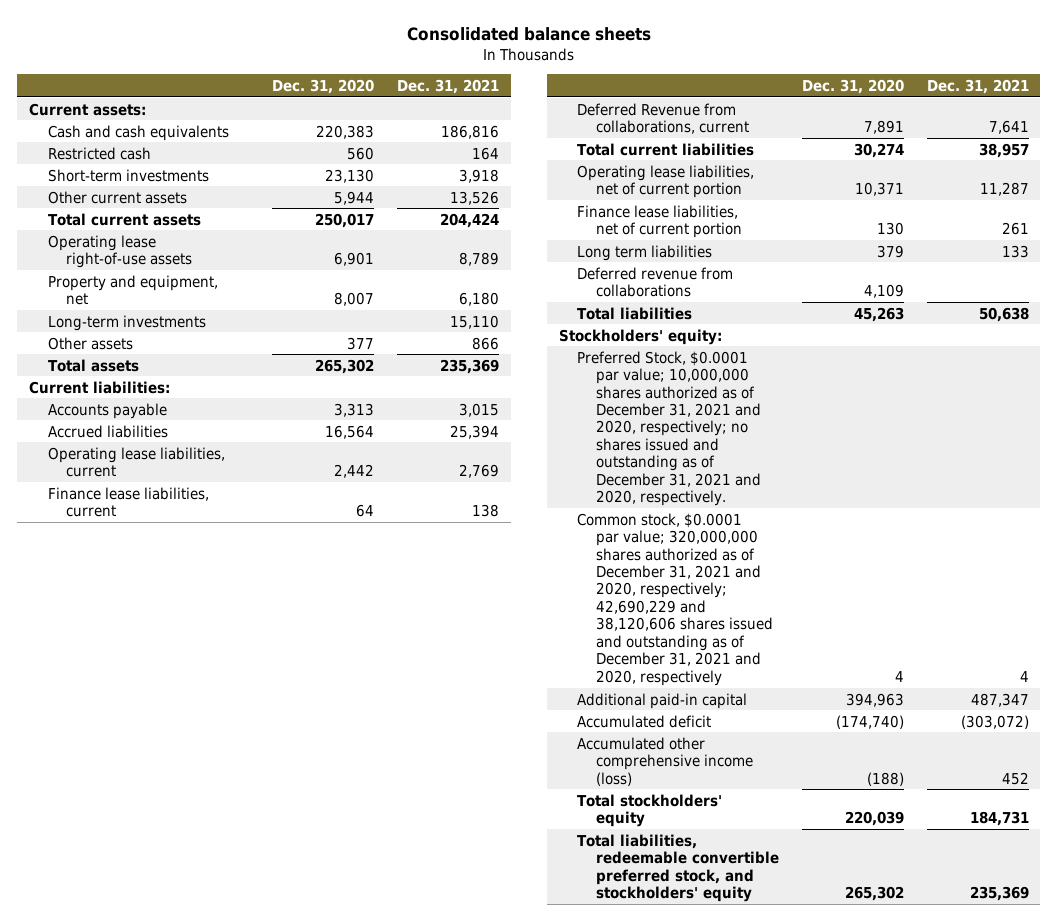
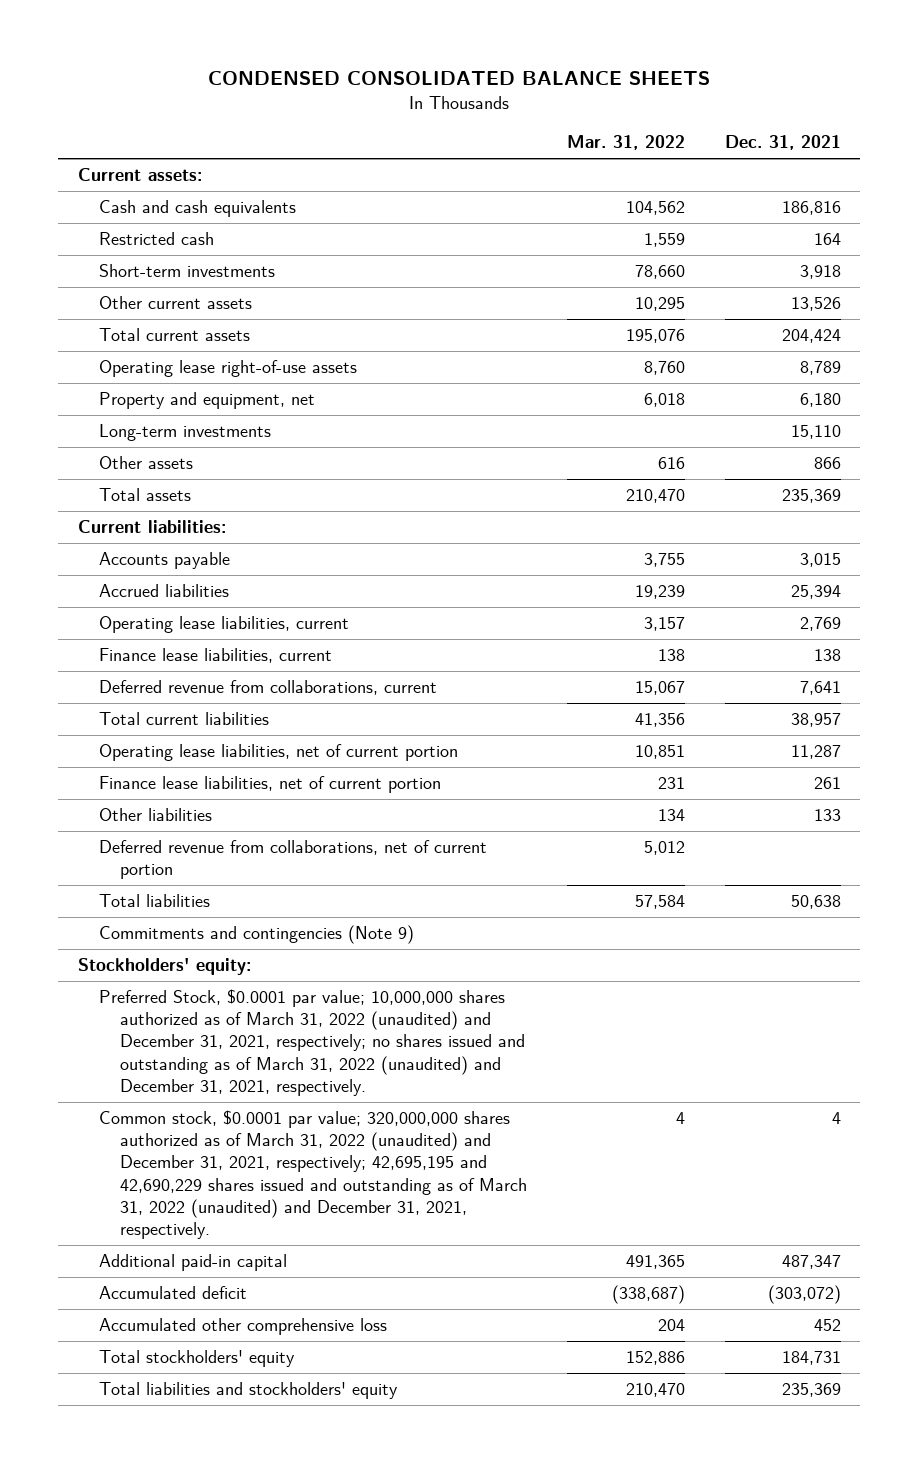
- Consolidated balance sheets
+ CONDENSED CONSOLIDATED BALANCE SHEETS
- | Dec. 31, 2020 | Dec. 31, 2021
+ | Mar. 31, 2022 | Dec. 31, 2021
- Deferred Revenue from collaborations, current | 7,891 | 7,641
+ Deferred revenue from collaborations, current | 15,067 | 7,641
- Long term liabilities | 379 | 133
- Deferred revenue from collaborations | 4,109 |
+ Other liabilities | 134 | 133
+ Deferred revenue from collaborations, net of current portion | 5,012 |
+ Commitments and contingencies (Note 9)
- Preferred Stock, $0.0001 par value; 10,000,000 shares authorized as of December 31, 2021 and 2020, respectively; no shares issued and outstanding as of December 31, 2021 and 2020, respectively.
- Common stock, $0.0001 par value; 320,000,000 shares authorized as of December 31, 2021 and 2020, respectively; 42,690,229 and 38,120,606 shares issued and outstanding as of December 31, 2021 and 2020, respectively | 4 | 4
+ Preferred Stock, $0.0001 par value; 10,000,000 shares authorized as of March 31, 2022 (unaudited) and December 31, 2021, respectively; no shares issued and outstanding as of March 31, 2022 (unaudited) and December 31, 2021, respectively.
+ Common stock, $0.0001 par value; 320,000,000 shares authorized as of March 31, 2022 (unaudited) and December 31, 2021, respectively; 42,695,195 and 42,690,229 shares issued and outstanding as of March 31, 2022 (unaudited) and December 31, 2021, respectively. | 4 | 4
- Accumulated other comprehensive income (loss) | (188) | 452
+ Accumulated other comprehensive loss | 204 | 452
- Total liabilities, redeemable convertible preferred stock, and stockholders' equity | 265,302 | 235,369
+ Total liabilities and stockholders' equity | 210,470 | 235,369

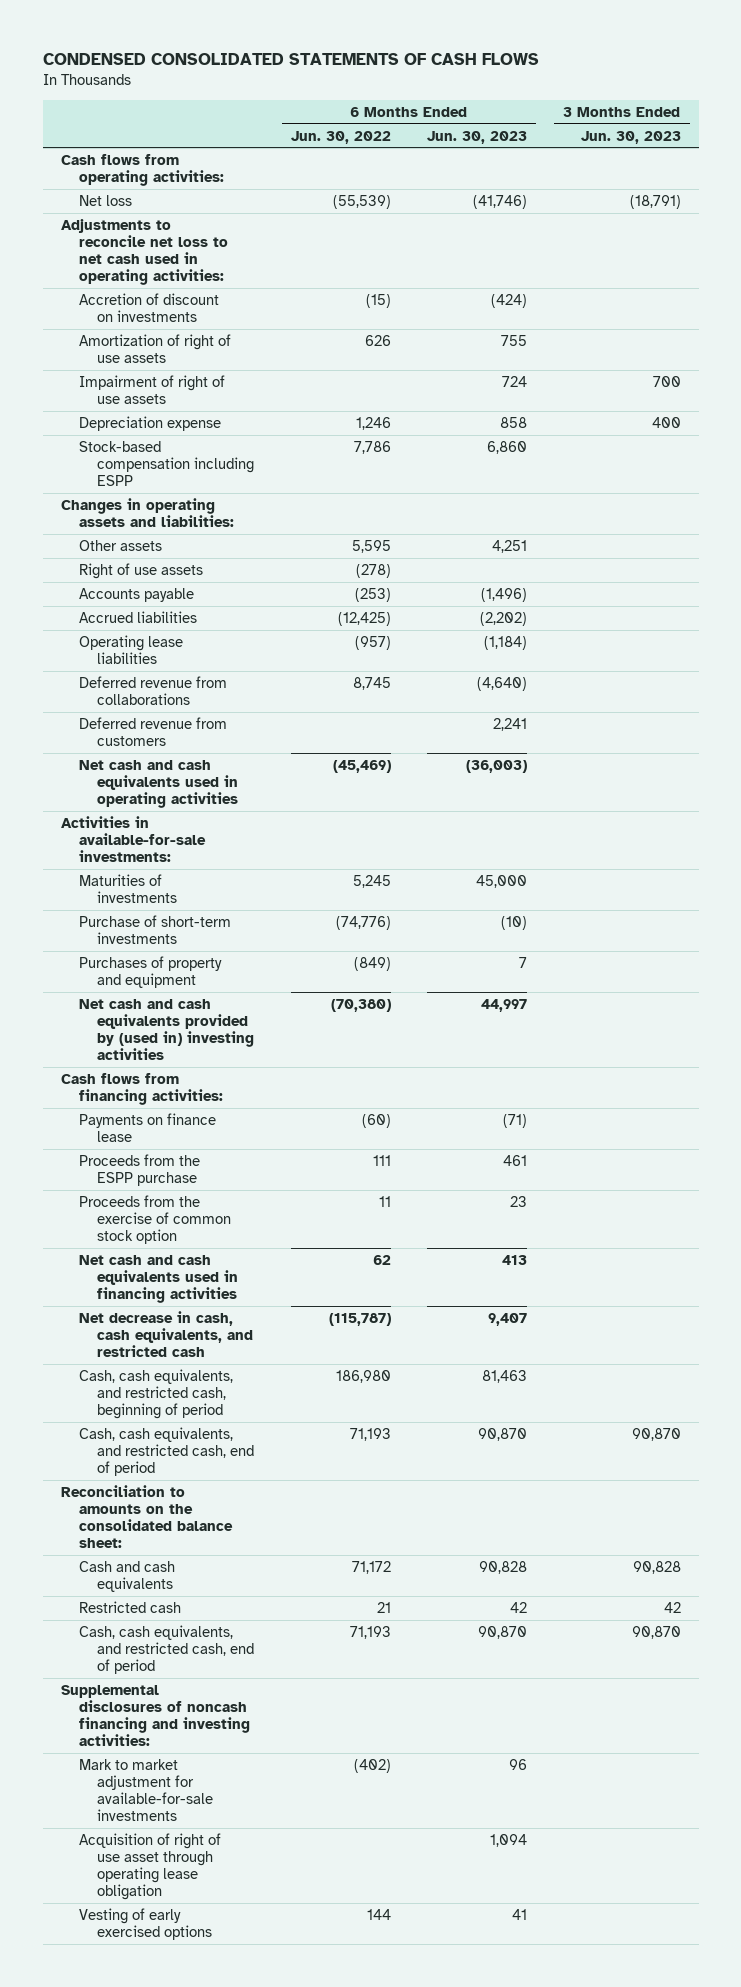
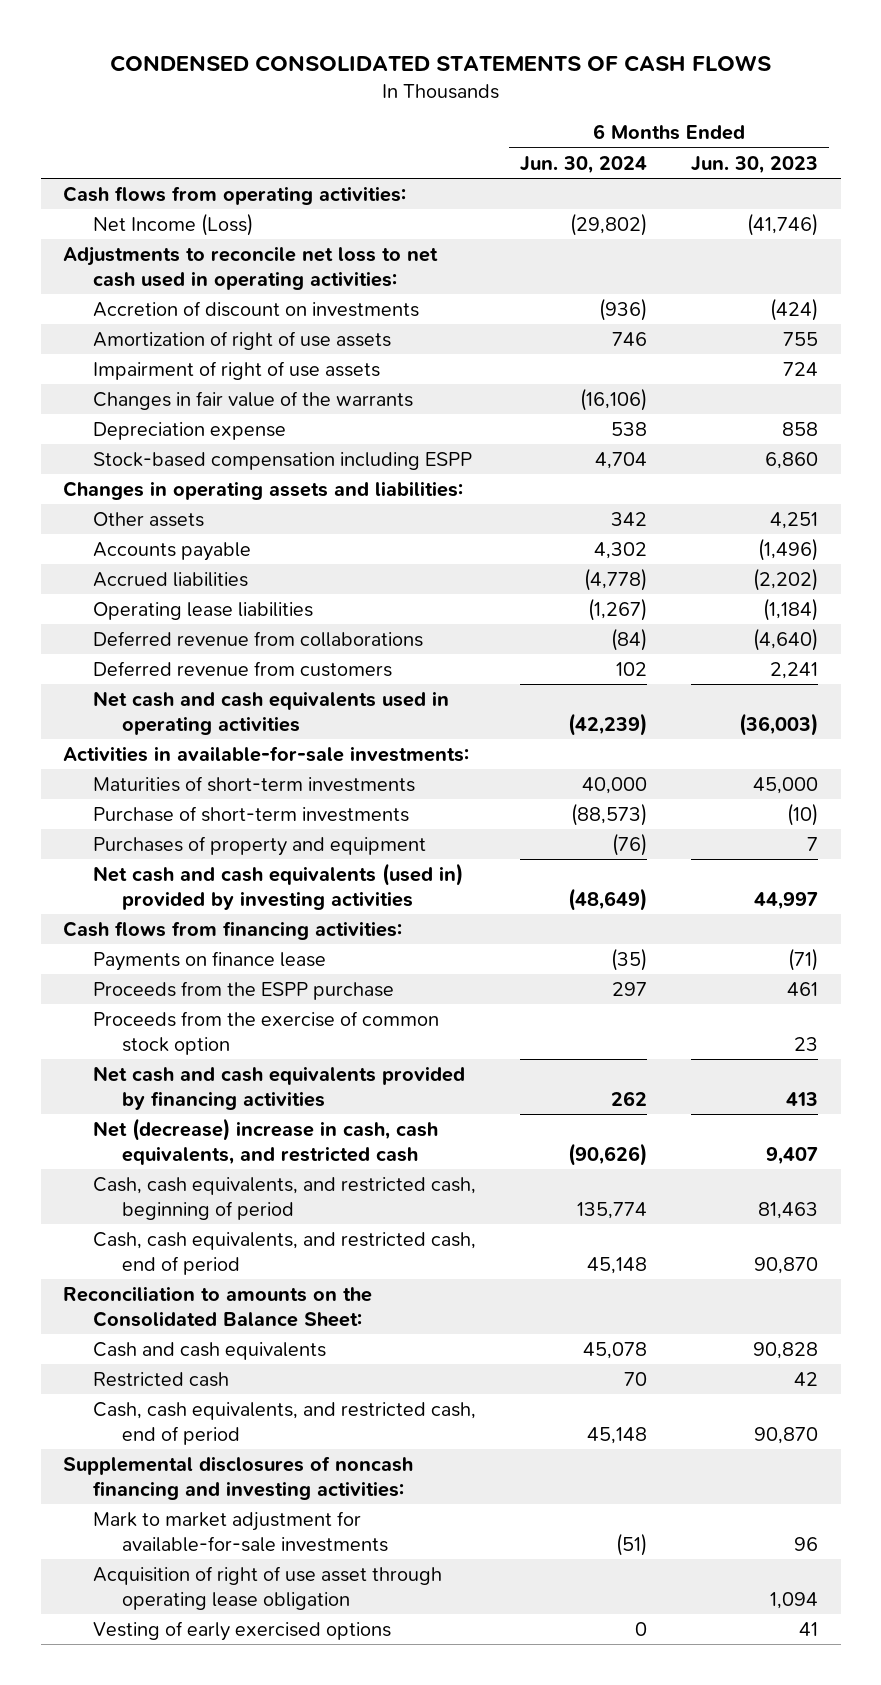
- | 6 Months Ended Jun. 30, 2022 | 6 Months Ended Jun. 30, 2023 | 3 Months Ended Jun. 30, 2023
+ | 6 Months Ended Jun. 30, 2024 | 6 Months Ended Jun. 30, 2023
- Net loss | (55,539) | (41,746) | (18,791)
+ Net Income (Loss) | (29,802) | (41,746)
+ Changes in fair value of the warrants | (16,106) |
- Right of use assets | (278) | |
- Maturities of investments | 5,245 | 45,000 |
+ Maturities of short-term investments | 40,000 | 45,000
- Net cash and cash equivalents provided by (used in) investing activities | (70,380) | 44,997 |
+ Net cash and cash equivalents (used in) provided by investing activities | (48,649) | 44,997
- Net cash and cash equivalents used in financing activities | 62 | 413 |
- Net decrease in cash, cash equivalents, and restricted cash | (115,787) | 9,407 |
+ Net cash and cash equivalents provided by financing activities | 262 | 413
+ Net (decrease) increase in cash, cash equivalents, and restricted cash | (90,626) | 9,407
- Reconciliation to amounts on the consolidated balance sheet:
+ Reconciliation to amounts on the Consolidated Balance Sheet:

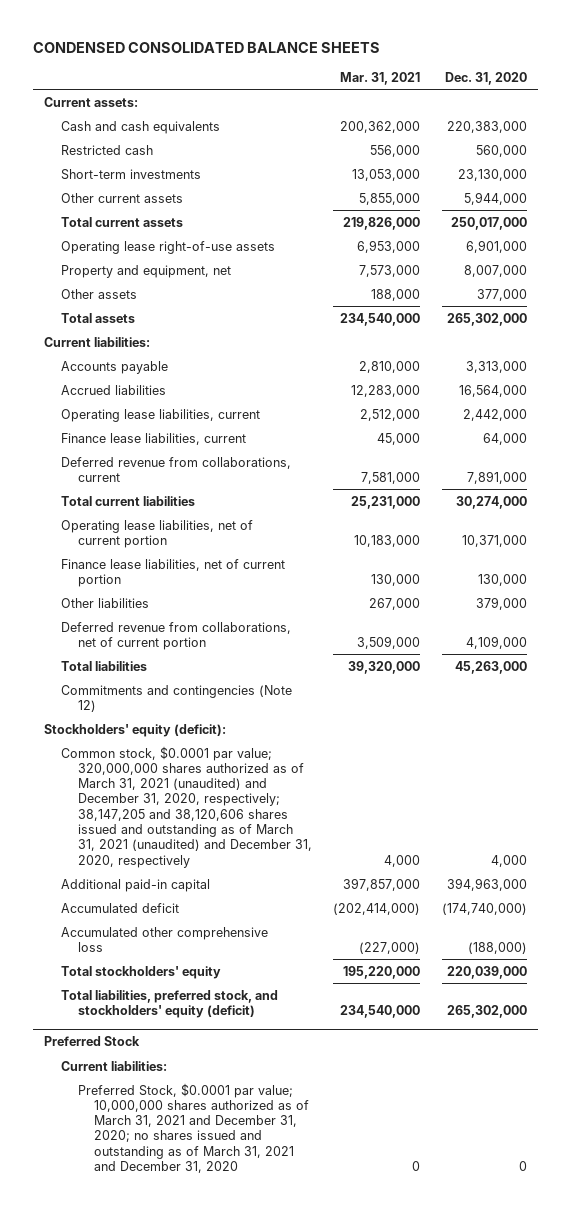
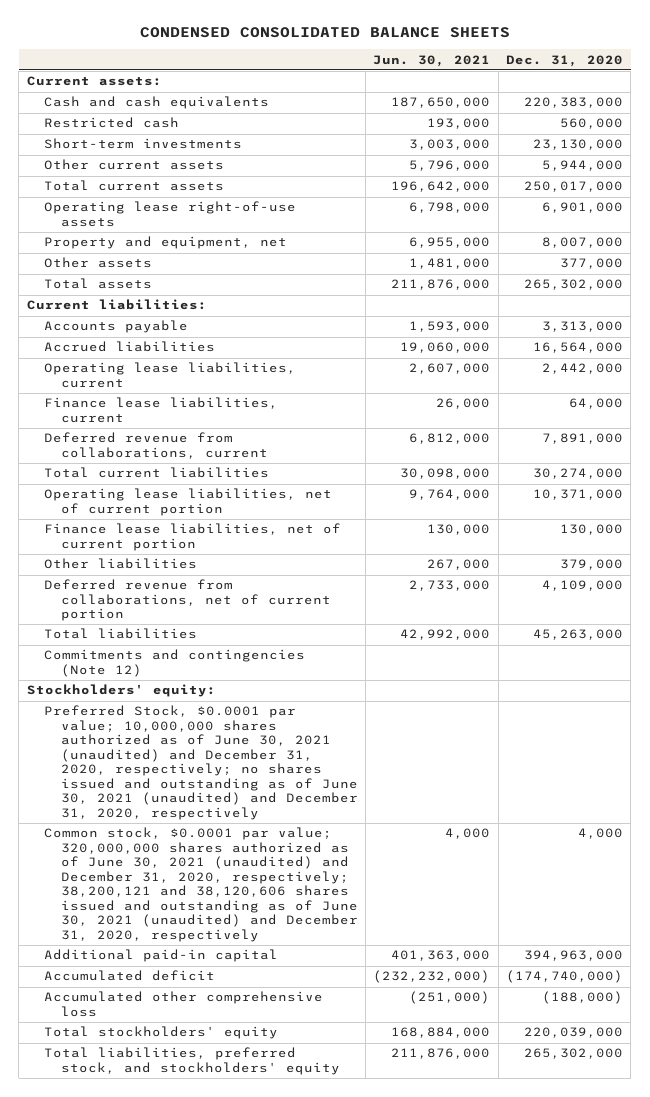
- | Mar. 31, 2021 | Dec. 31, 2020
+ | Jun. 30, 2021 | Dec. 31, 2020
- Stockholders' equity (deficit):
- Common stock, $0.0001 par value; 320,000,000 shares authorized as of March 31, 2021 (unaudited) and December 31, 2020, respectively; 38,147,205 and 38,120,606 shares issued and outstanding as of March 31, 2021 (unaudited) and December 31, 2020, respectively | 4,000 | 4,000
+ Stockholders' equity:
+ Preferred Stock, $0.0001 par value; 10,000,000 shares authorized as of June 30, 2021 (unaudited) and December 31, 2020, respectively; no shares issued and outstanding as of June 30, 2021 (unaudited) and December 31, 2020, respectively
+ Common stock, $0.0001 par value; 320,000,000 shares authorized as of June 30, 2021 (unaudited) and December 31, 2020, respectively; 38,200,121 and 38,120,606 shares issued and outstanding as of June 30, 2021 (unaudited) and December 31, 2020, respectively | 4,000 | 4,000
- Total liabilities, preferred stock, and stockholders' equity (deficit) | 234,540,000 | 265,302,000
- Preferred Stock
- Current liabilities:
- Preferred Stock, $0.0001 par value; 10,000,000 shares authorized as of March 31, 2021 and December 31, 2020; no shares issued and outstanding as of March 31, 2021 and December 31, 2020 | 0 | 0
+ Total liabilities, preferred stock, and stockholders' equity | 211,876,000 | 265,302,000

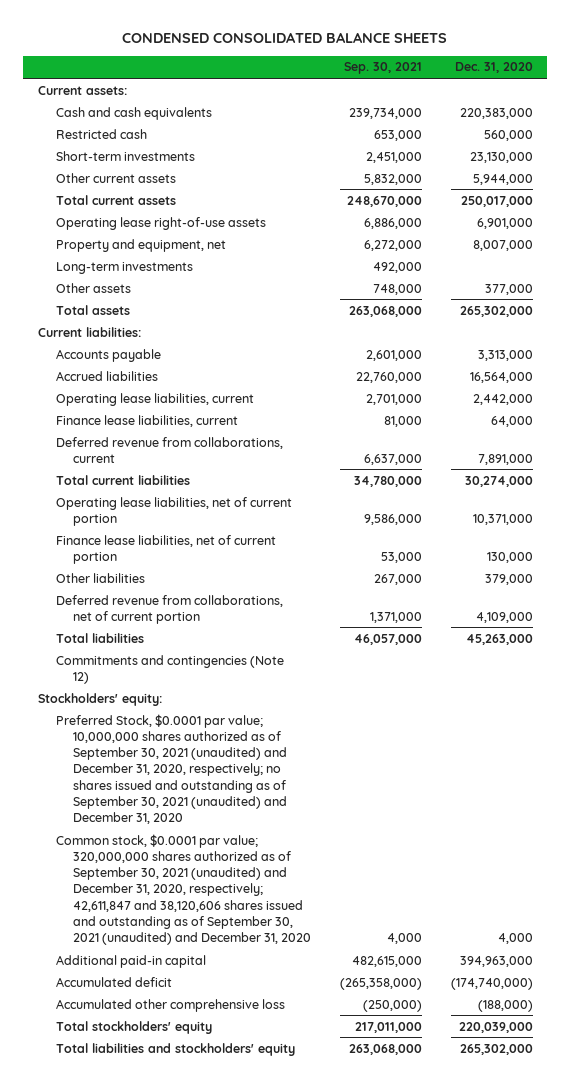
- | Jun. 30, 2021 | Dec. 31, 2020
+ | Sep. 30, 2021 | Dec. 31, 2020
+ Long-term investments | 492,000 |
- Preferred Stock, $0.0001 par value; 10,000,000 shares authorized as of June 30, 2021 (unaudited) and December 31, 2020, respectively; no shares issued and outstanding as of June 30, 2021 (unaudited) and December 31, 2020, respectively
- Common stock, $0.0001 par value; 320,000,000 shares authorized as of June 30, 2021 (unaudited) and December 31, 2020, respectively; 38,200,121 and 38,120,606 shares issued and outstanding as of June 30, 2021 (unaudited) and December 31, 2020, respectively | 4,000 | 4,000
+ Preferred Stock, $0.0001 par value; 10,000,000 shares authorized as of September 30, 2021 (unaudited) and December 31, 2020, respectively; no shares issued and outstanding as of September 30, 2021 (unaudited) and December 31, 2020
+ Common stock, $0.0001 par value; 320,000,000 shares authorized as of September 30, 2021 (unaudited) and December 31, 2020, respectively; 42,611,847 and 38,120,606 shares issued and outstanding as of September 30, 2021 (unaudited) and December 31, 2020 | 4,000 | 4,000
- Total liabilities, preferred stock, and stockholders' equity | 211,876,000 | 265,302,000
+ Total liabilities and stockholders' equity | 263,068,000 | 265,302,000

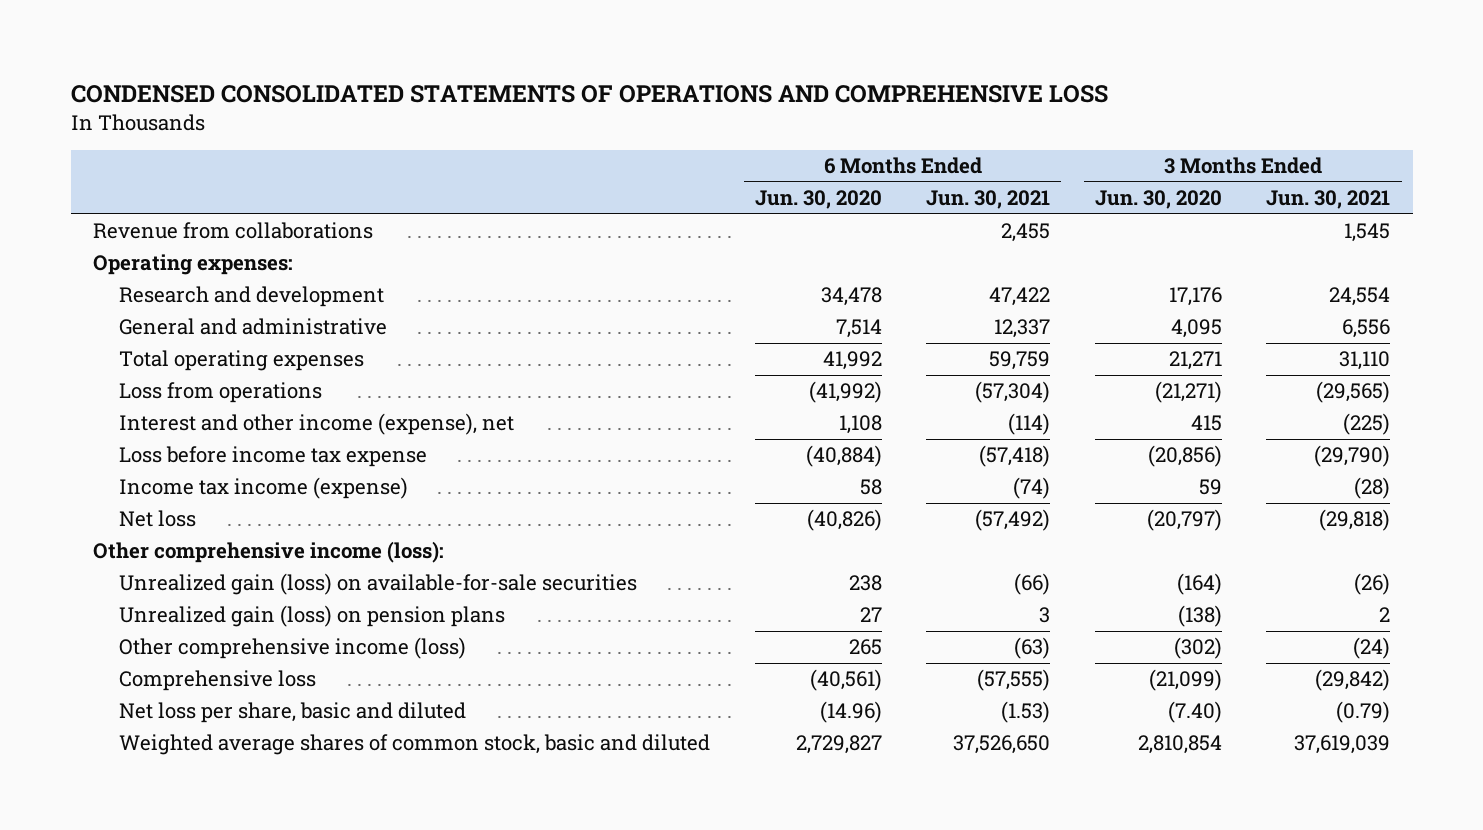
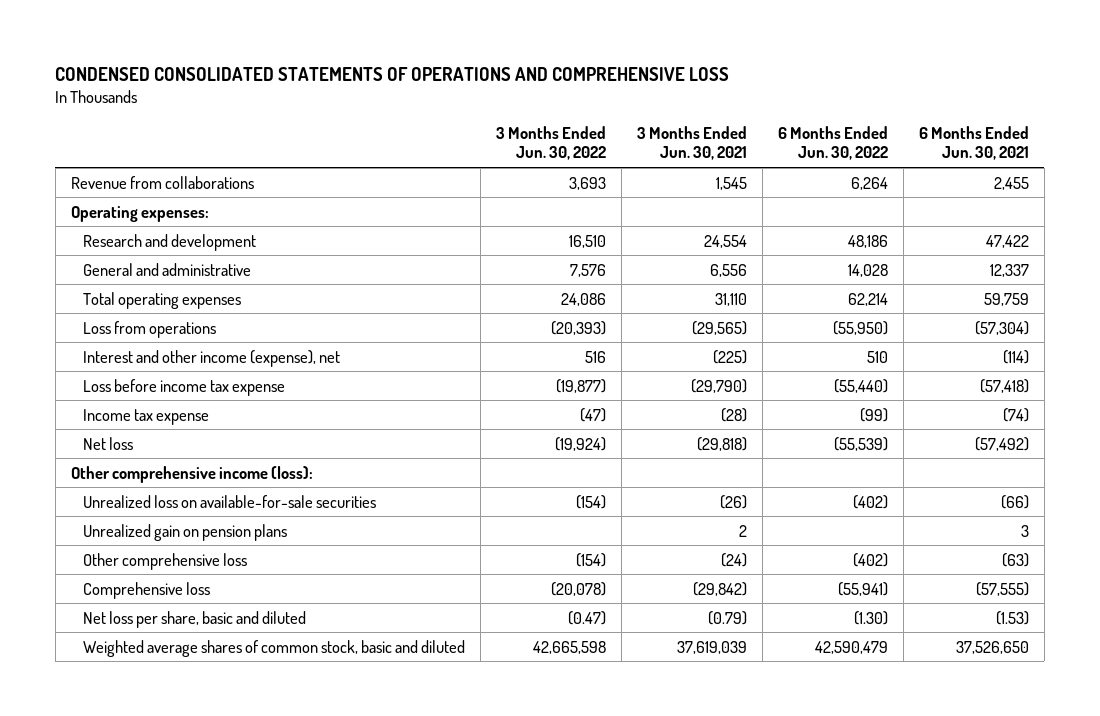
- | 6 Months Ended Jun. 30, 2020 | 6 Months Ended Jun. 30, 2021 | 3 Months Ended Jun. 30, 2020 | 3 Months Ended Jun. 30, 2021
+ | 3 Months Ended Jun. 30, 2022 | 3 Months Ended Jun. 30, 2021 | 6 Months Ended Jun. 30, 2022 | 6 Months Ended Jun. 30, 2021
- Income tax income (expense) | 58 | (74) | 59 | (28)
+ Income tax expense | (47) | (28) | (99) | (74)
- Unrealized gain (loss) on available-for-sale securities | 238 | (66) | (164) | (26)
- Unrealized gain (loss) on pension plans | 27 | 3 | (138) | 2
- Other comprehensive income (loss) | 265 | (63) | (302) | (24)
+ Unrealized loss on available-for-sale securities | (154) | (26) | (402) | (66)
+ Unrealized gain on pension plans | | 2 | | 3
+ Other comprehensive loss | (154) | (24) | (402) | (63)

